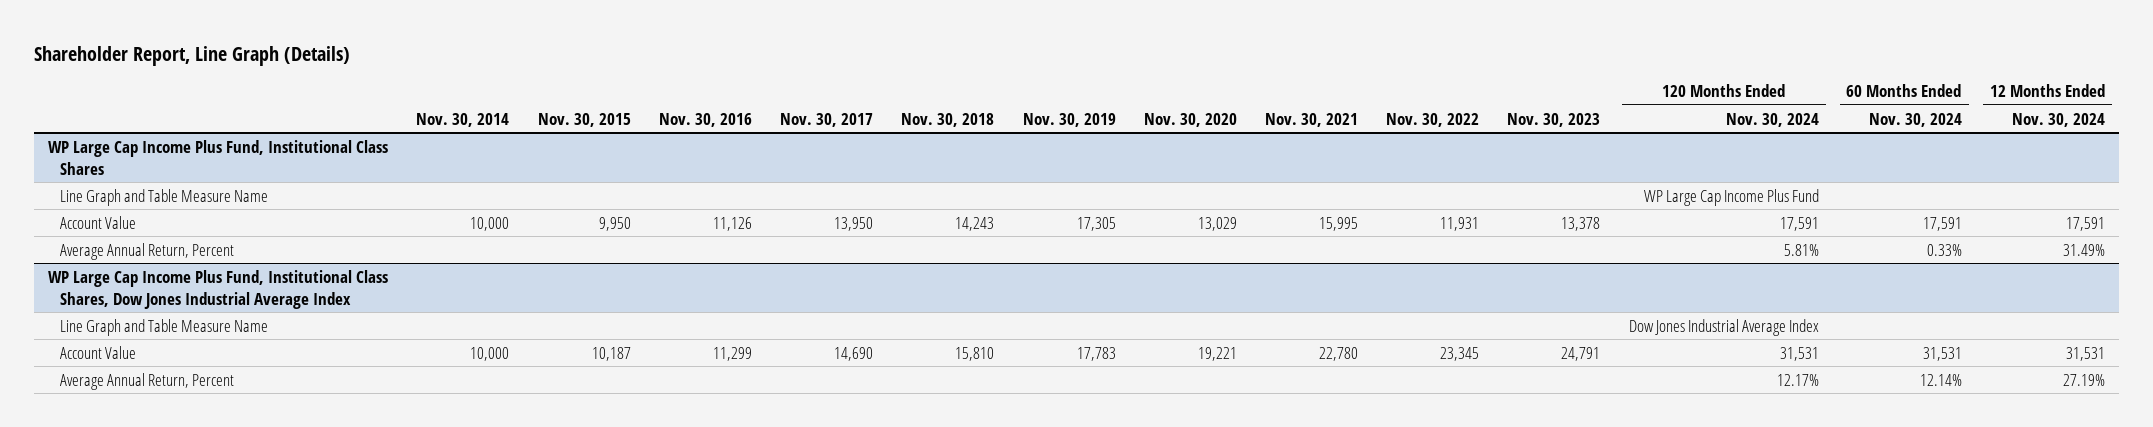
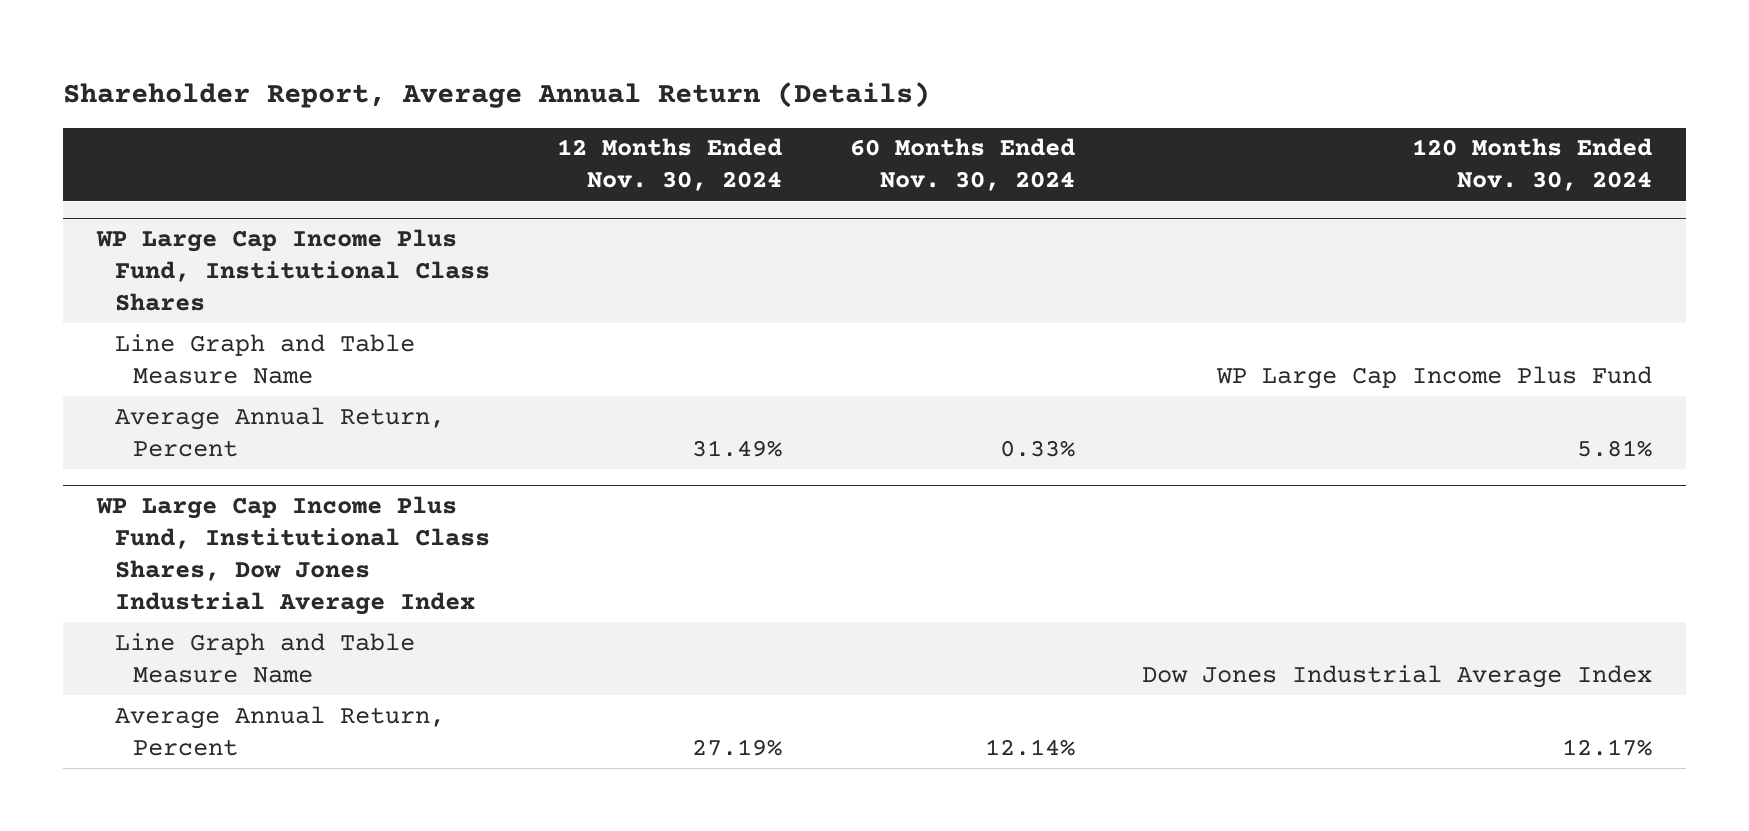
- Shareholder Report, Line Graph (Details)
+ Shareholder Report, Average Annual Return (Details)
- | Nov. 30, 2014 | Nov. 30, 2015 | Nov. 30, 2016 | Nov. 30, 2017 | Nov. 30, 2018 | Nov. 30, 2019 | Nov. 30, 2020 | Nov. 30, 2021 | Nov. 30, 2022 | Nov. 30, 2023 | 120 Months Ended Nov. 30, 2024 | 60 Months Ended Nov. 30, 2024 | 12 Months Ended Nov. 30, 2024
+ | 12 Months Ended Nov. 30, 2024 | 60 Months Ended Nov. 30, 2024 | 120 Months Ended Nov. 30, 2024
@ WP Large Cap Income Plus Fund, Institutional Class Shares
- Account Value | 10,000 | 9,950 | 11,126 | 13,950 | 14,243 | 17,305 | 13,029 | 15,995 | 11,931 | 13,378 | 17,591 | 17,591 | 17,591
@ WP Large Cap Income Plus Fund, Institutional Class Shares, Dow Jones Industrial Average Index
- Account Value | 10,000 | 10,187 | 11,299 | 14,690 | 15,810 | 17,783 | 19,221 | 22,780 | 23,345 | 24,791 | 31,531 | 31,531 | 31,531

